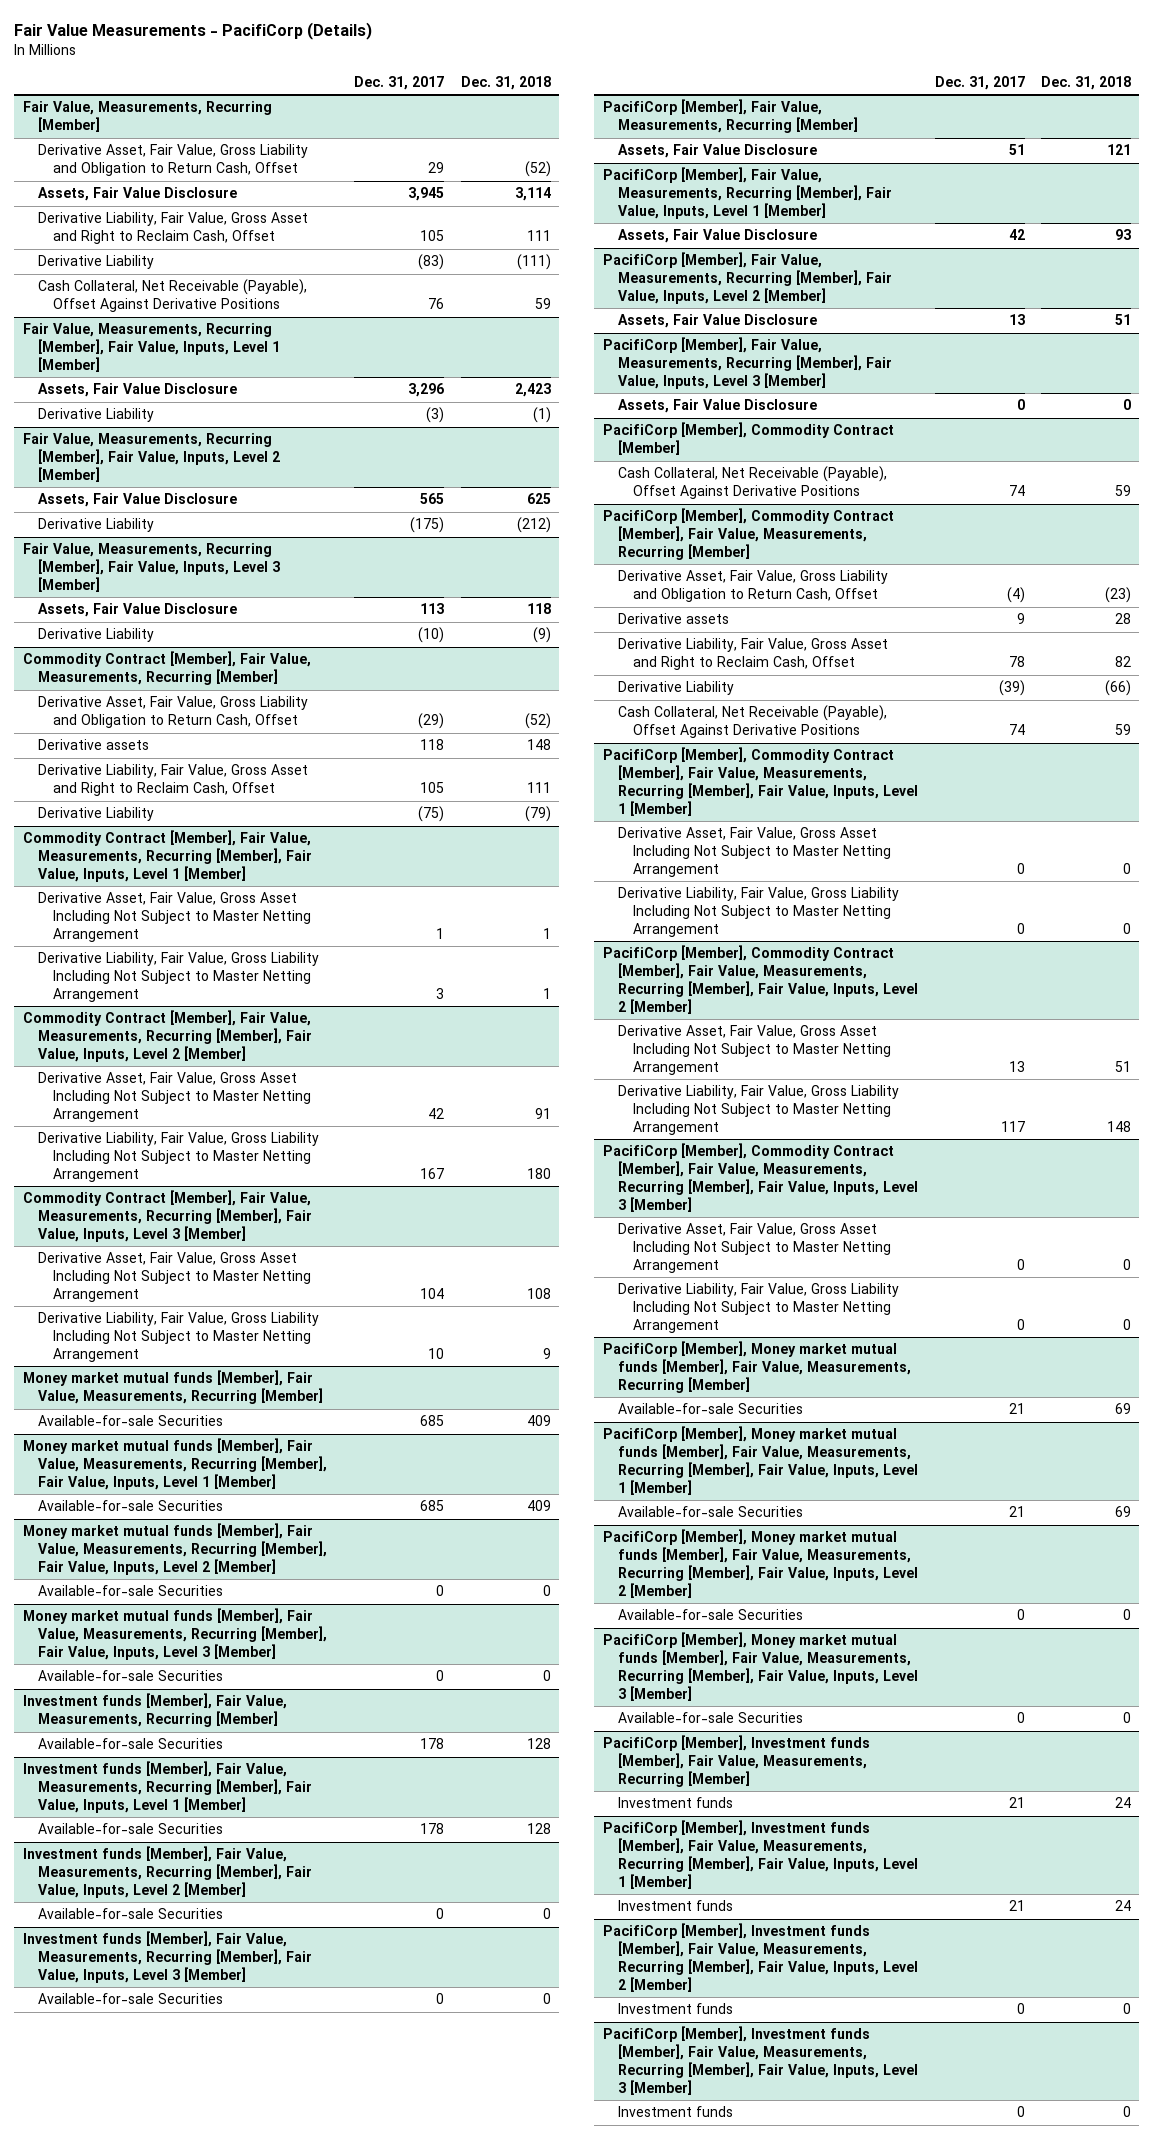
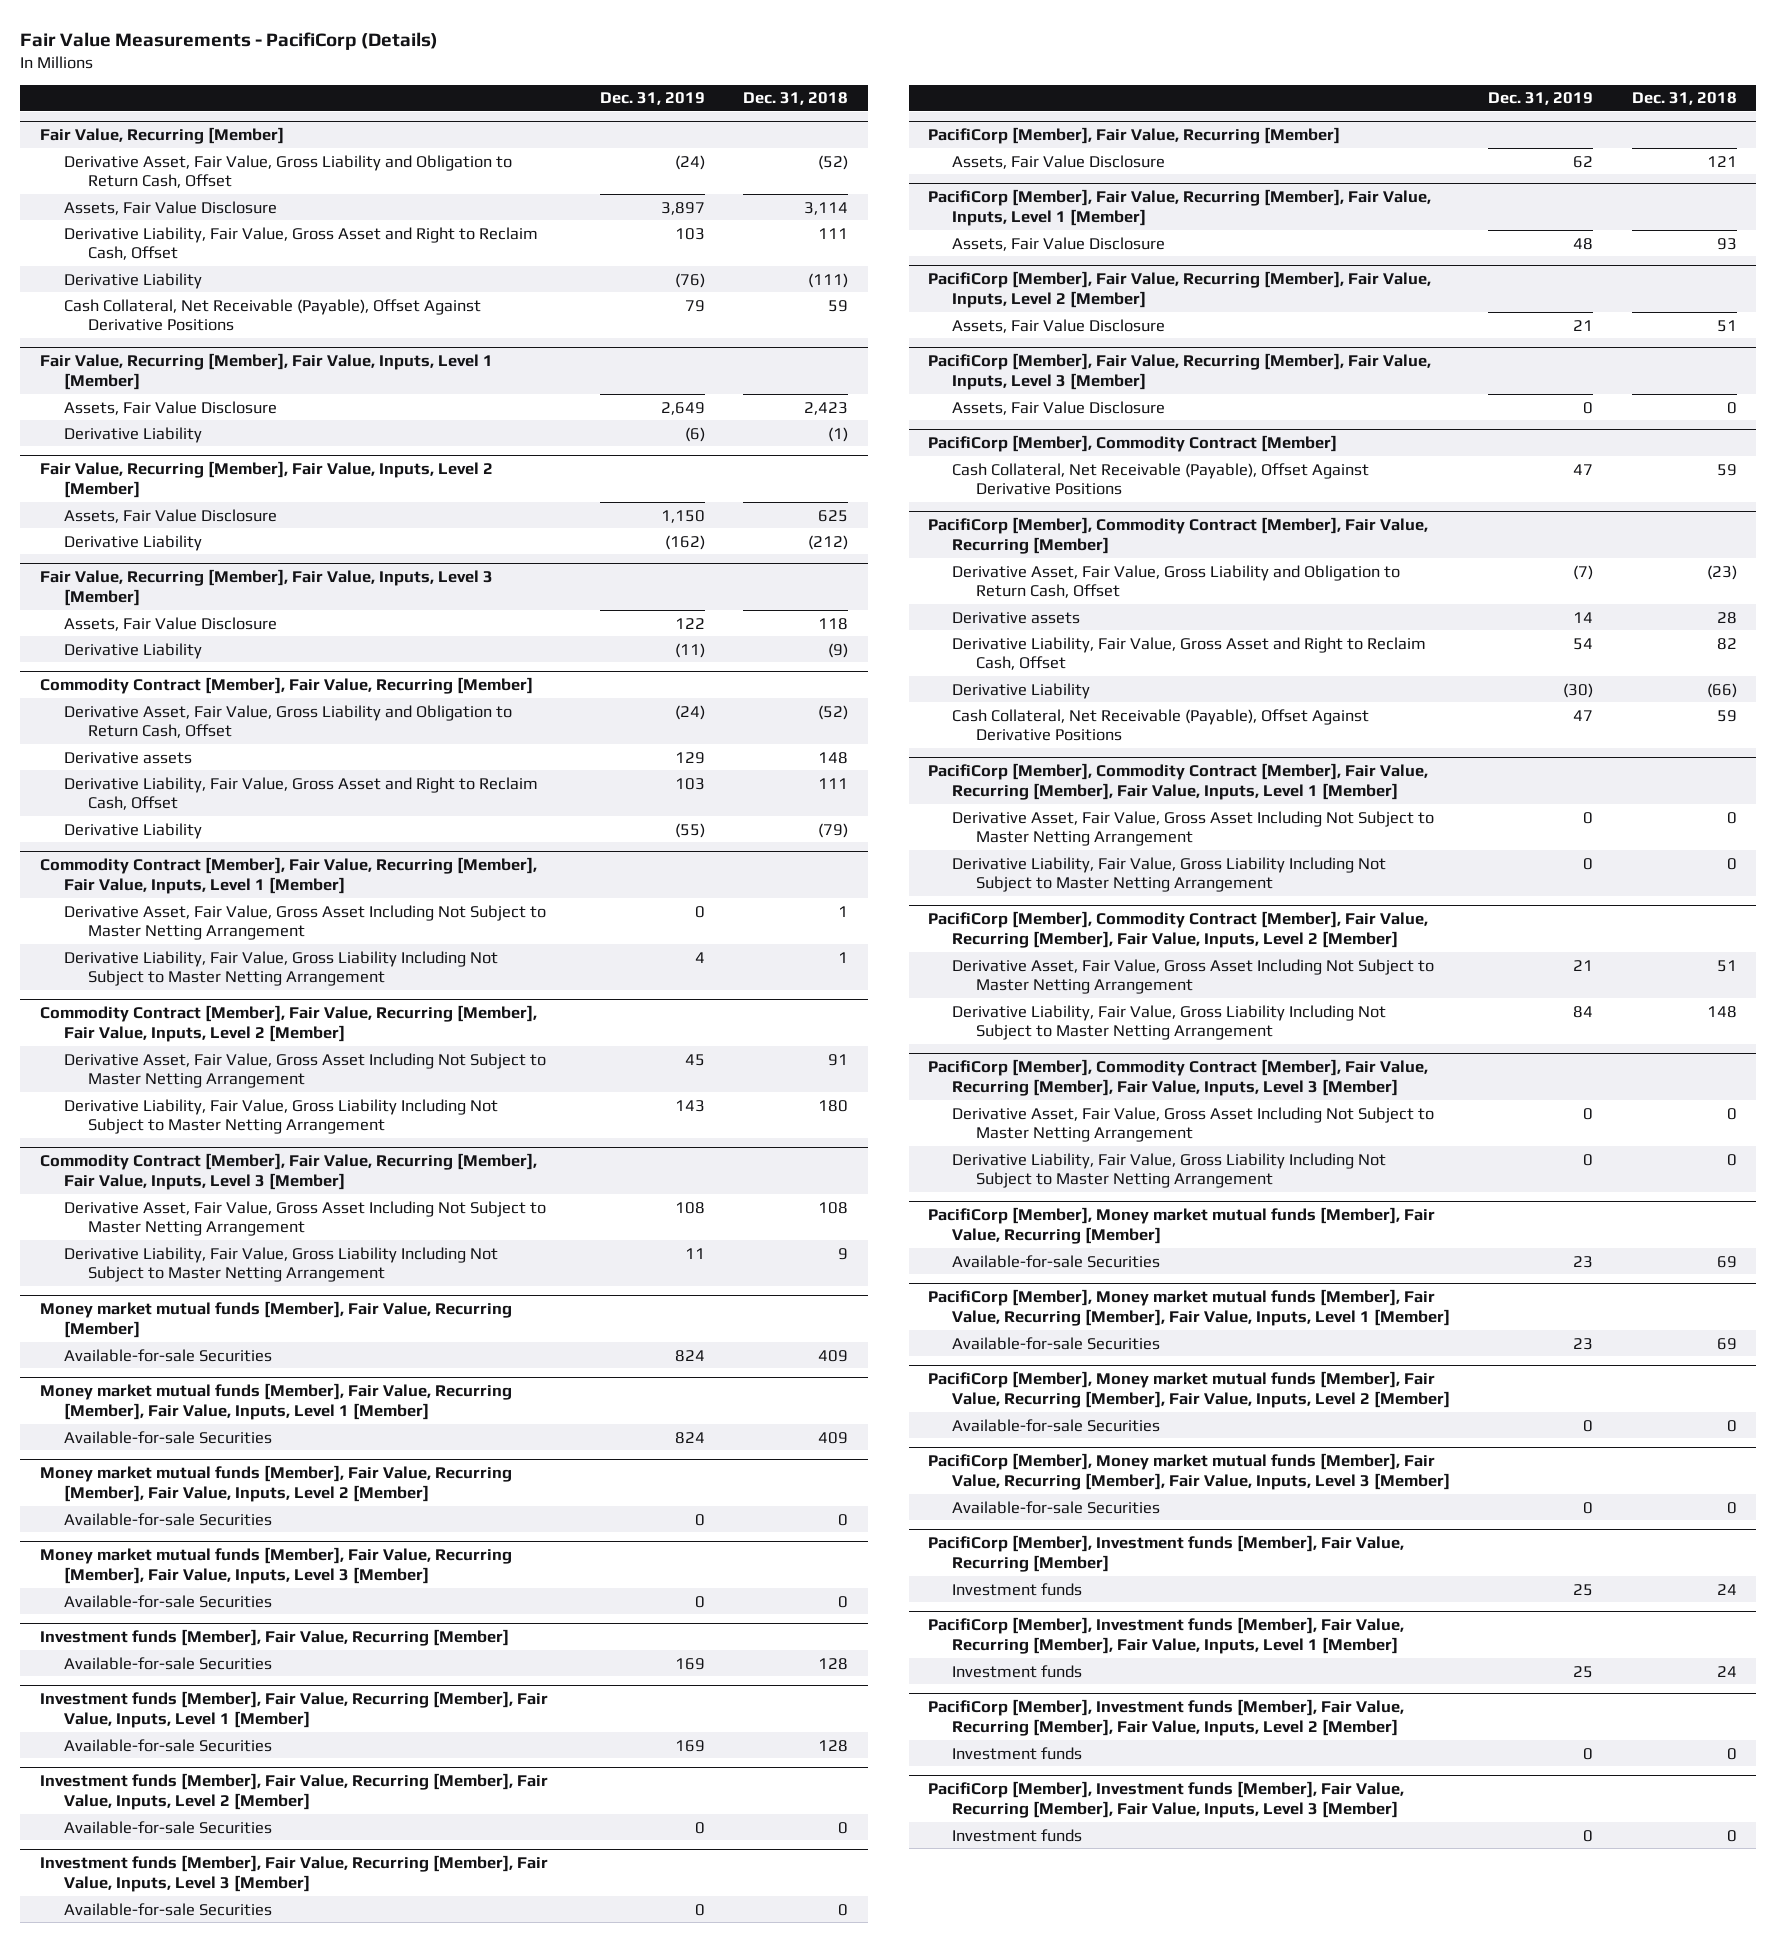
- | Dec. 31, 2017 | Dec. 31, 2018
+ | Dec. 31, 2019 | Dec. 31, 2018
- Fair Value, Measurements, Recurring [Member]
+ Fair Value, Recurring [Member]
- Fair Value, Measurements, Recurring [Member], Fair Value, Inputs, Level 1 [Member]
+ Fair Value, Recurring [Member], Fair Value, Inputs, Level 1 [Member]
- Fair Value, Measurements, Recurring [Member], Fair Value, Inputs, Level 2 [Member]
+ Fair Value, Recurring [Member], Fair Value, Inputs, Level 2 [Member]
- Fair Value, Measurements, Recurring [Member], Fair Value, Inputs, Level 3 [Member]
+ Fair Value, Recurring [Member], Fair Value, Inputs, Level 3 [Member]
- Commodity Contract [Member], Fair Value, Measurements, Recurring [Member]
+ Commodity Contract [Member], Fair Value, Recurring [Member]
- Commodity Contract [Member], Fair Value, Measurements, Recurring [Member], Fair Value, Inputs, Level 1 [Member]
+ Commodity Contract [Member], Fair Value, Recurring [Member], Fair Value, Inputs, Level 1 [Member]
- Commodity Contract [Member], Fair Value, Measurements, Recurring [Member], Fair Value, Inputs, Level 2 [Member]
+ Commodity Contract [Member], Fair Value, Recurring [Member], Fair Value, Inputs, Level 2 [Member]
- Commodity Contract [Member], Fair Value, Measurements, Recurring [Member], Fair Value, Inputs, Level 3 [Member]
+ Commodity Contract [Member], Fair Value, Recurring [Member], Fair Value, Inputs, Level 3 [Member]
- Money market mutual funds [Member], Fair Value, Measurements, Recurring [Member]
+ Money market mutual funds [Member], Fair Value, Recurring [Member]
- Money market mutual funds [Member], Fair Value, Measurements, Recurring [Member], Fair Value, Inputs, Level 1 [Member]
+ Money market mutual funds [Member], Fair Value, Recurring [Member], Fair Value, Inputs, Level 1 [Member]
- Money market mutual funds [Member], Fair Value, Measurements, Recurring [Member], Fair Value, Inputs, Level 2 [Member]
+ Money market mutual funds [Member], Fair Value, Recurring [Member], Fair Value, Inputs, Level 2 [Member]
- Money market mutual funds [Member], Fair Value, Measurements, Recurring [Member], Fair Value, Inputs, Level 3 [Member]
+ Money market mutual funds [Member], Fair Value, Recurring [Member], Fair Value, Inputs, Level 3 [Member]
- Investment funds [Member], Fair Value, Measurements, Recurring [Member]
+ Investment funds [Member], Fair Value, Recurring [Member]
- Investment funds [Member], Fair Value, Measurements, Recurring [Member], Fair Value, Inputs, Level 1 [Member]
+ Investment funds [Member], Fair Value, Recurring [Member], Fair Value, Inputs, Level 1 [Member]
- Investment funds [Member], Fair Value, Measurements, Recurring [Member], Fair Value, Inputs, Level 2 [Member]
+ Investment funds [Member], Fair Value, Recurring [Member], Fair Value, Inputs, Level 2 [Member]
- Investment funds [Member], Fair Value, Measurements, Recurring [Member], Fair Value, Inputs, Level 3 [Member]
+ Investment funds [Member], Fair Value, Recurring [Member], Fair Value, Inputs, Level 3 [Member]
- PacifiCorp [Member], Fair Value, Measurements, Recurring [Member]
+ PacifiCorp [Member], Fair Value, Recurring [Member]
- PacifiCorp [Member], Fair Value, Measurements, Recurring [Member], Fair Value, Inputs, Level 1 [Member]
+ PacifiCorp [Member], Fair Value, Recurring [Member], Fair Value, Inputs, Level 1 [Member]
- PacifiCorp [Member], Fair Value, Measurements, Recurring [Member], Fair Value, Inputs, Level 2 [Member]
+ PacifiCorp [Member], Fair Value, Recurring [Member], Fair Value, Inputs, Level 2 [Member]
- PacifiCorp [Member], Fair Value, Measurements, Recurring [Member], Fair Value, Inputs, Level 3 [Member]
+ PacifiCorp [Member], Fair Value, Recurring [Member], Fair Value, Inputs, Level 3 [Member]
- PacifiCorp [Member], Commodity Contract [Member], Fair Value, Measurements, Recurring [Member]
+ PacifiCorp [Member], Commodity Contract [Member], Fair Value, Recurring [Member]
- PacifiCorp [Member], Commodity Contract [Member], Fair Value, Measurements, Recurring [Member], Fair Value, Inputs, Level 1 [Member]
+ PacifiCorp [Member], Commodity Contract [Member], Fair Value, Recurring [Member], Fair Value, Inputs, Level 1 [Member]
- PacifiCorp [Member], Commodity Contract [Member], Fair Value, Measurements, Recurring [Member], Fair Value, Inputs, Level 2 [Member]
+ PacifiCorp [Member], Commodity Contract [Member], Fair Value, Recurring [Member], Fair Value, Inputs, Level 2 [Member]
- PacifiCorp [Member], Commodity Contract [Member], Fair Value, Measurements, Recurring [Member], Fair Value, Inputs, Level 3 [Member]
+ PacifiCorp [Member], Commodity Contract [Member], Fair Value, Recurring [Member], Fair Value, Inputs, Level 3 [Member]
- PacifiCorp [Member], Money market mutual funds [Member], Fair Value, Measurements, Recurring [Member]
+ PacifiCorp [Member], Money market mutual funds [Member], Fair Value, Recurring [Member]
- PacifiCorp [Member], Money market mutual funds [Member], Fair Value, Measurements, Recurring [Member], Fair Value, Inputs, Level 1 [Member]
+ PacifiCorp [Member], Money market mutual funds [Member], Fair Value, Recurring [Member], Fair Value, Inputs, Level 1 [Member]
- PacifiCorp [Member], Money market mutual funds [Member], Fair Value, Measurements, Recurring [Member], Fair Value, Inputs, Level 2 [Member]
+ PacifiCorp [Member], Money market mutual funds [Member], Fair Value, Recurring [Member], Fair Value, Inputs, Level 2 [Member]
- PacifiCorp [Member], Money market mutual funds [Member], Fair Value, Measurements, Recurring [Member], Fair Value, Inputs, Level 3 [Member]
+ PacifiCorp [Member], Money market mutual funds [Member], Fair Value, Recurring [Member], Fair Value, Inputs, Level 3 [Member]
- PacifiCorp [Member], Investment funds [Member], Fair Value, Measurements, Recurring [Member]
+ PacifiCorp [Member], Investment funds [Member], Fair Value, Recurring [Member]
- PacifiCorp [Member], Investment funds [Member], Fair Value, Measurements, Recurring [Member], Fair Value, Inputs, Level 1 [Member]
+ PacifiCorp [Member], Investment funds [Member], Fair Value, Recurring [Member], Fair Value, Inputs, Level 1 [Member]
- PacifiCorp [Member], Investment funds [Member], Fair Value, Measurements, Recurring [Member], Fair Value, Inputs, Level 2 [Member]
+ PacifiCorp [Member], Investment funds [Member], Fair Value, Recurring [Member], Fair Value, Inputs, Level 2 [Member]
- PacifiCorp [Member], Investment funds [Member], Fair Value, Measurements, Recurring [Member], Fair Value, Inputs, Level 3 [Member]
+ PacifiCorp [Member], Investment funds [Member], Fair Value, Recurring [Member], Fair Value, Inputs, Level 3 [Member]

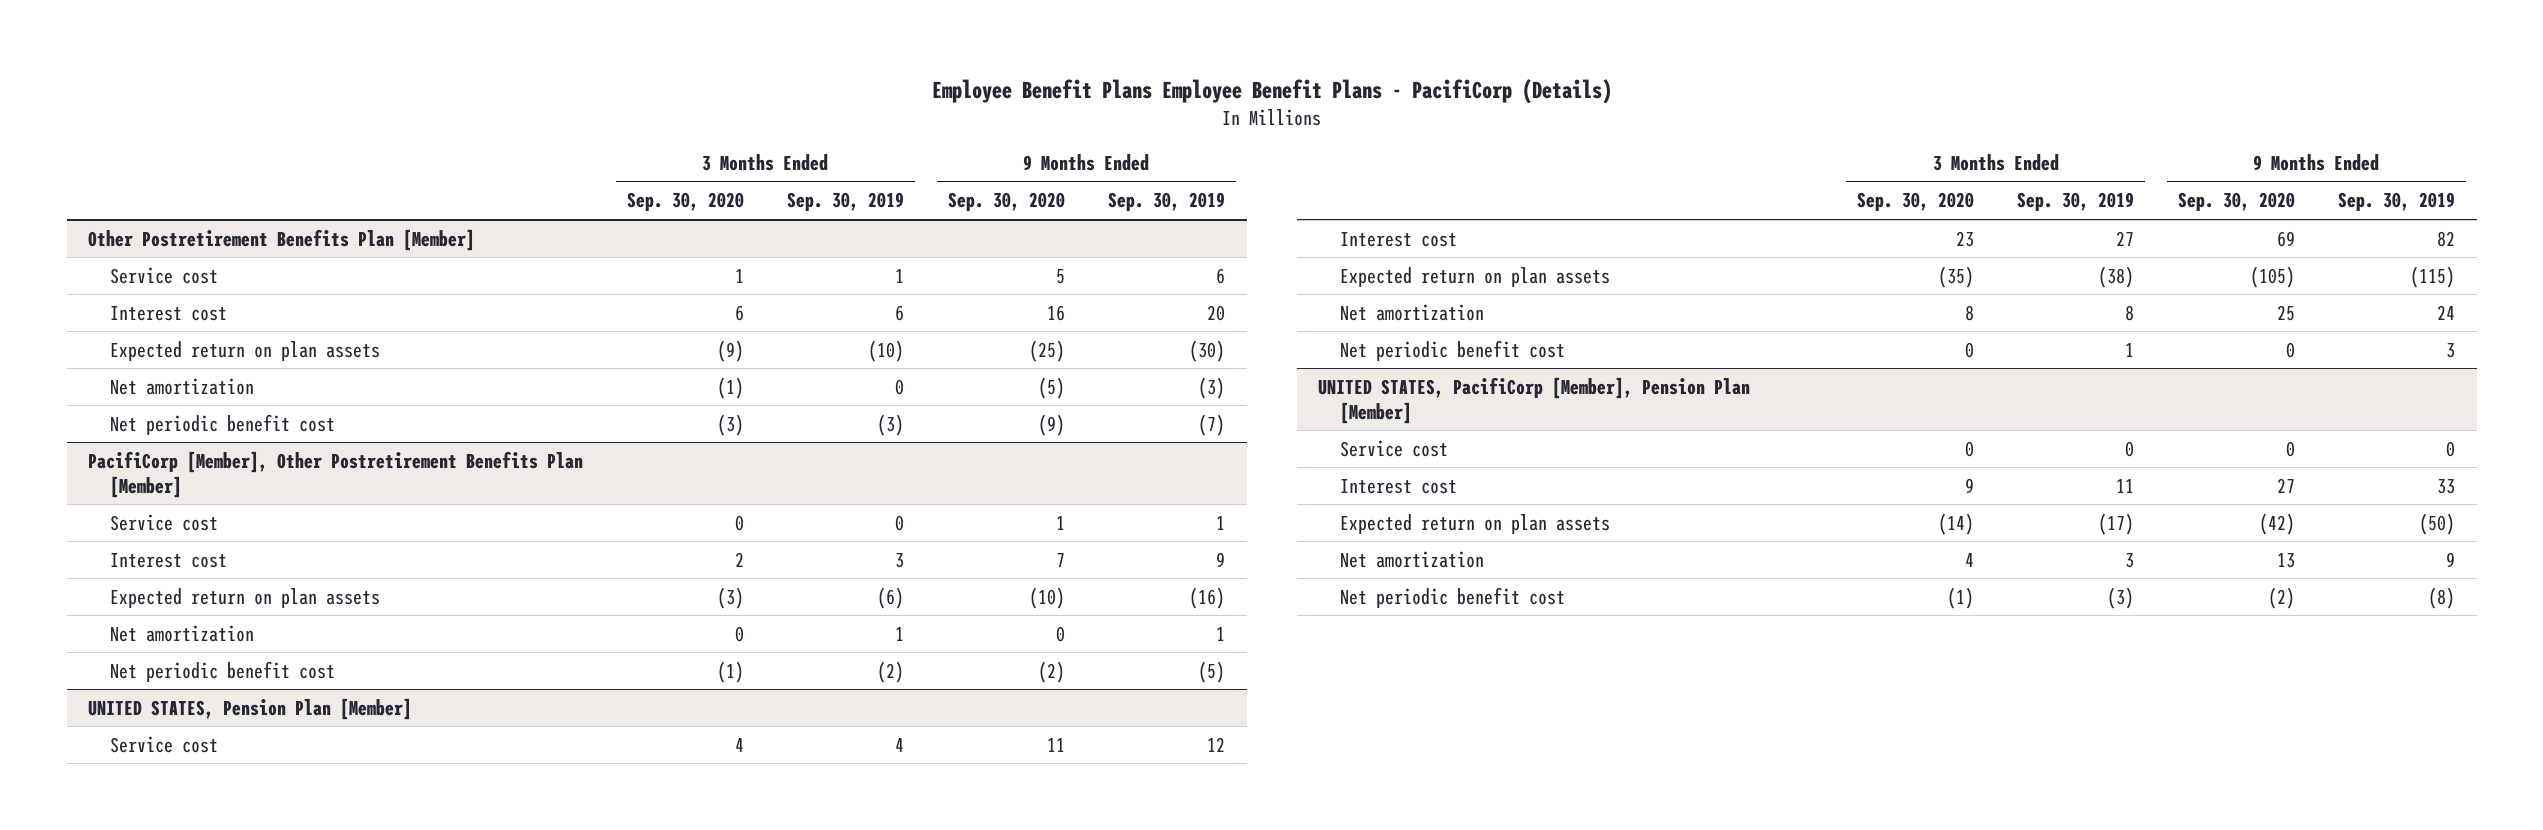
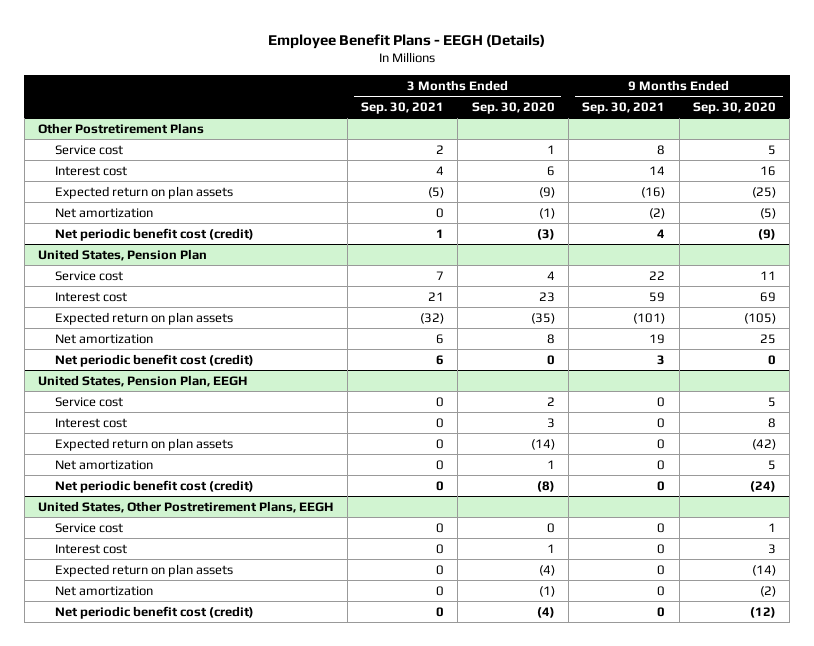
- Employee Benefit Plans Employee Benefit Plans - PacifiCorp (Details)
+ Employee Benefit Plans - EEGH (Details)
- | 3 Months Ended Sep. 30, 2020 | 3 Months Ended Sep. 30, 2019 | 9 Months Ended Sep. 30, 2020 | 9 Months Ended Sep. 30, 2019
+ | 3 Months Ended Sep. 30, 2021 | 3 Months Ended Sep. 30, 2020 | 9 Months Ended Sep. 30, 2021 | 9 Months Ended Sep. 30, 2020
- Other Postretirement Benefits Plan [Member]
+ Other Postretirement Plans
- Net periodic benefit cost | (3) | (3) | (9) | (7)
- PacifiCorp [Member], Other Postretirement Benefits Plan [Member]
- Service cost | 0 | 0 | 1 | 1
- Interest cost | 2 | 3 | 7 | 9
- Expected return on plan assets | (3) | (6) | (10) | (16)
- Net amortization | 0 | 1 | 0 | 1
- Net periodic benefit cost | (1) | (2) | (2) | (5)
- UNITED STATES, Pension Plan [Member]
+ Net periodic benefit cost (credit) | 1 | (3) | 4 | (9)
+ United States, Pension Plan
- Net periodic benefit cost | 0 | 1 | 0 | 3
- UNITED STATES, PacifiCorp [Member], Pension Plan [Member]
- Service cost | 0 | 0 | 0 | 0
- Interest cost | 9 | 11 | 27 | 33
+ Net periodic benefit cost (credit) | 6 | 0 | 3 | 0
+ United States, Pension Plan, EEGH
+ Service cost | 0 | 2 | 0 | 5
+ Interest cost | 0 | 3 | 0 | 8
- Net amortization | 4 | 3 | 13 | 9
- Net periodic benefit cost | (1) | (3) | (2) | (8)
+ Net amortization | 0 | 1 | 0 | 5
+ Net periodic benefit cost (credit) | 0 | (8) | 0 | (24)
+ United States, Other Postretirement Plans, EEGH
+ Service cost | 0 | 0 | 0 | 1
+ Interest cost | 0 | 1 | 0 | 3
+ Expected return on plan assets | 0 | (4) | 0 | (14)
+ Net amortization | 0 | (1) | 0 | (2)
+ Net periodic benefit cost (credit) | 0 | (4) | 0 | (12)

